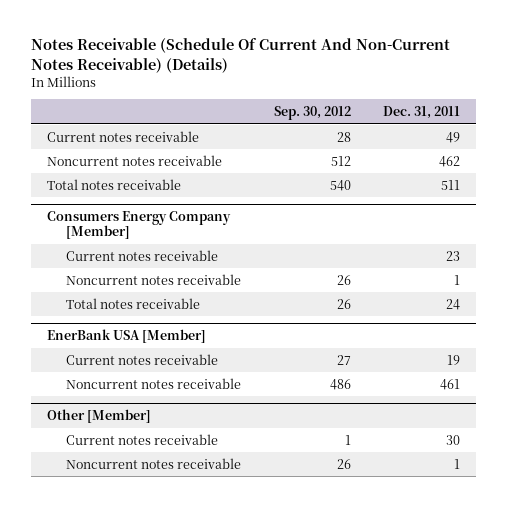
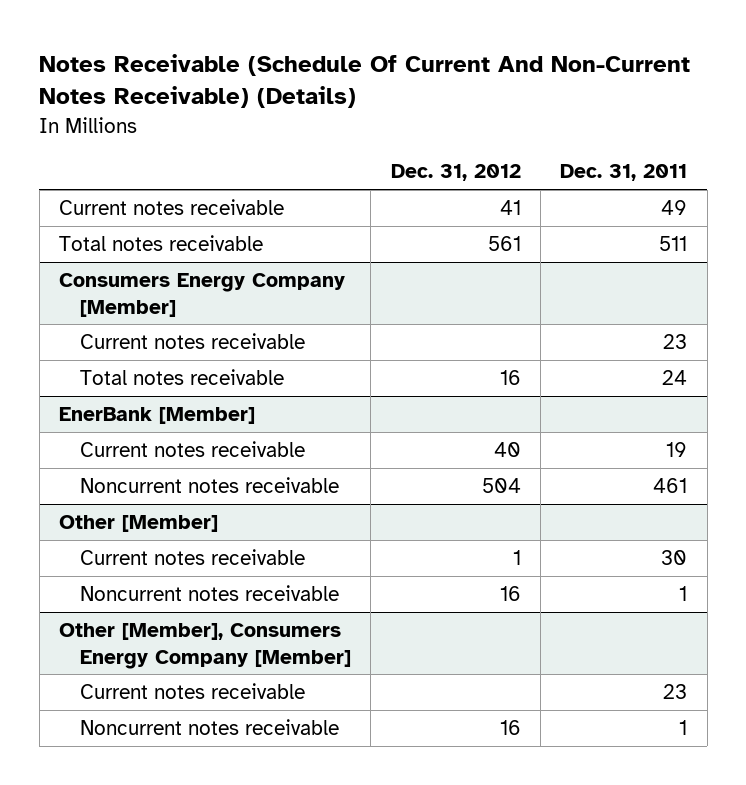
- | Sep. 30, 2012 | Dec. 31, 2011
+ | Dec. 31, 2012 | Dec. 31, 2011
- Noncurrent notes receivable | 512 | 462
@ Consumers Energy Company [Member]
- Noncurrent notes receivable | 26 | 1
- EnerBank USA [Member]
+ EnerBank [Member]
+ Other [Member], Consumers Energy Company [Member]
+ Current notes receivable | | 23
+ Noncurrent notes receivable | 16 | 1

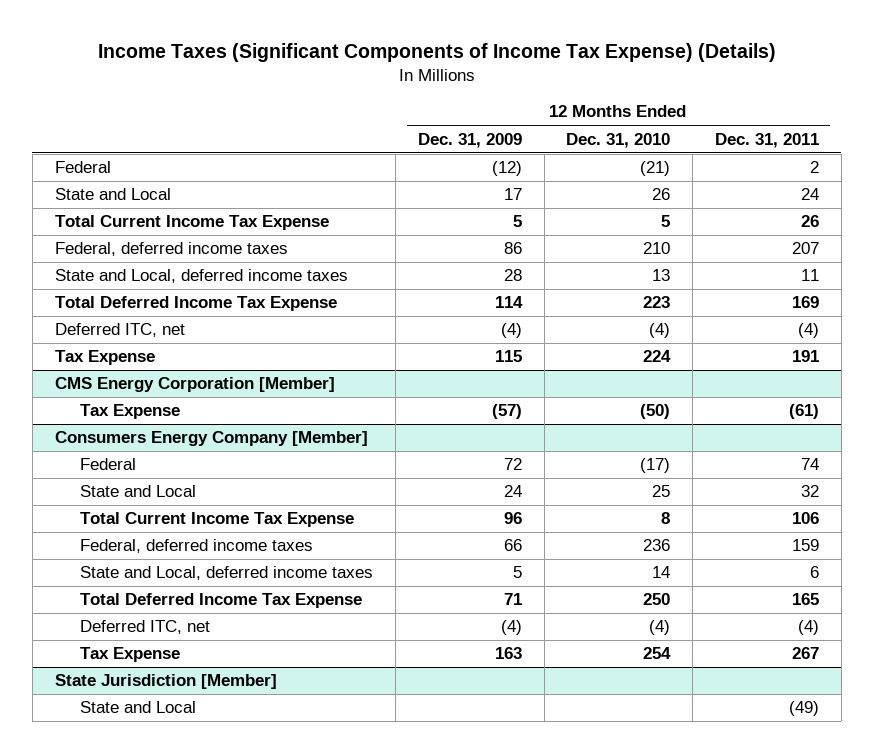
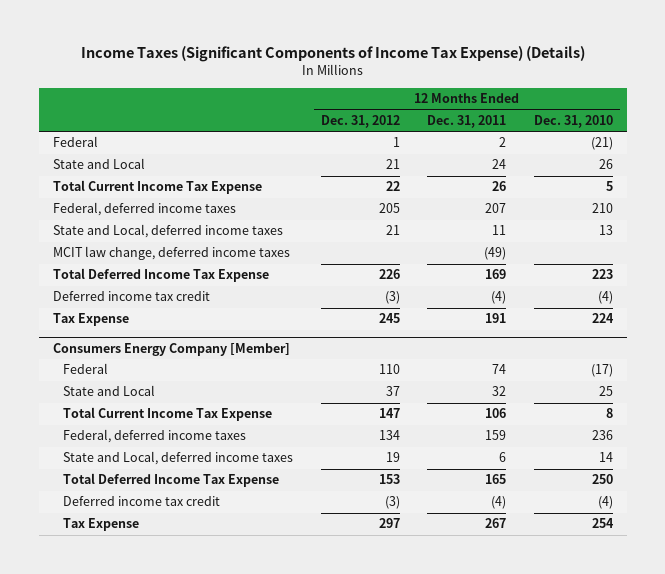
- | 12 Months Ended Dec. 31, 2009 | 12 Months Ended Dec. 31, 2010 | 12 Months Ended Dec. 31, 2011
+ | 12 Months Ended Dec. 31, 2012 | 12 Months Ended Dec. 31, 2011 | 12 Months Ended Dec. 31, 2010
+ MCIT law change, deferred income taxes | | (49) |
- Deferred ITC, net | (4) | (4) | (4)
+ Deferred income tax credit | (3) | (4) | (4)
- CMS Energy Corporation [Member]
- Tax Expense | (57) | (50) | (61)
@ Consumers Energy Company [Member]
- Deferred ITC, net | (4) | (4) | (4)
+ Deferred income tax credit | (3) | (4) | (4)
- State Jurisdiction [Member]
- State and Local | | | (49)

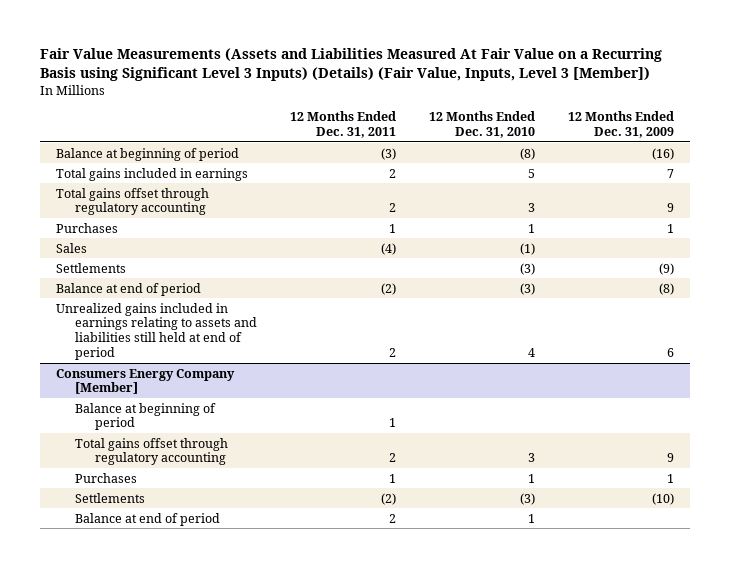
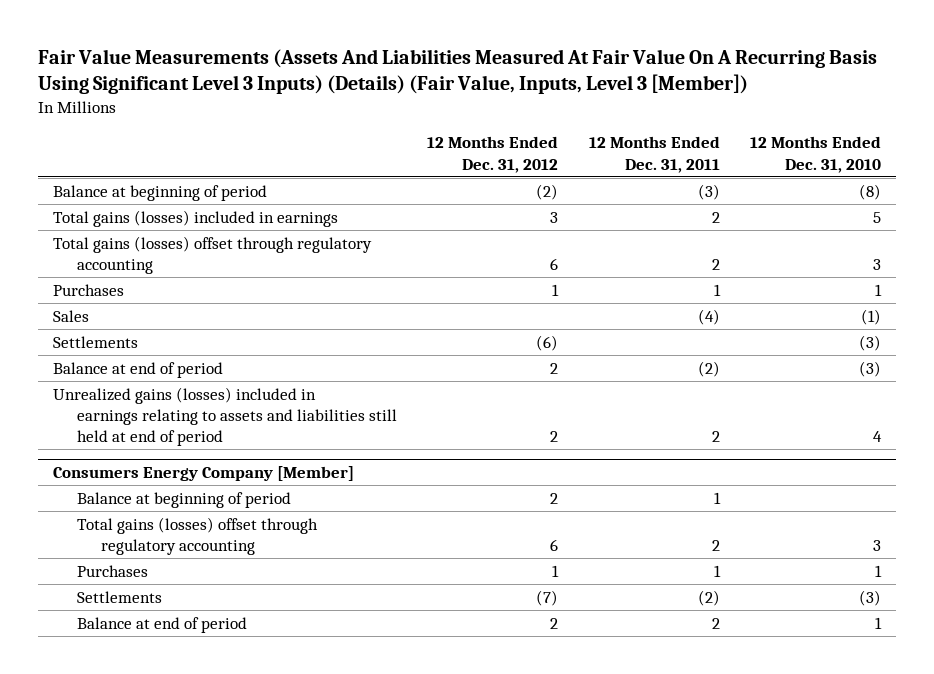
- Fair Value Measurements (Assets and Liabilities Measured At Fair Value on a Recurring Basis using Significant Level 3 Inputs) (Details) (Fair Value, Inputs, Level 3 [Member])
+ Fair Value Measurements (Assets And Liabilities Measured At Fair Value On A Recurring Basis Using Significant Level 3 Inputs) (Details) (Fair Value, Inputs, Level 3 [Member])
- | 12 Months Ended Dec. 31, 2011 | 12 Months Ended Dec. 31, 2010 | 12 Months Ended Dec. 31, 2009
+ | 12 Months Ended Dec. 31, 2012 | 12 Months Ended Dec. 31, 2011 | 12 Months Ended Dec. 31, 2010
- Total gains included in earnings | 2 | 5 | 7
- Total gains offset through regulatory accounting | 2 | 3 | 9
+ Total gains (losses) included in earnings | 3 | 2 | 5
+ Total gains (losses) offset through regulatory accounting | 6 | 2 | 3
- Unrealized gains included in earnings relating to assets and liabilities still held at end of period | 2 | 4 | 6
+ Unrealized gains (losses) included in earnings relating to assets and liabilities still held at end of period | 2 | 2 | 4
@ Consumers Energy Company [Member]
- Total gains offset through regulatory accounting | 2 | 3 | 9
+ Total gains (losses) offset through regulatory accounting | 6 | 2 | 3

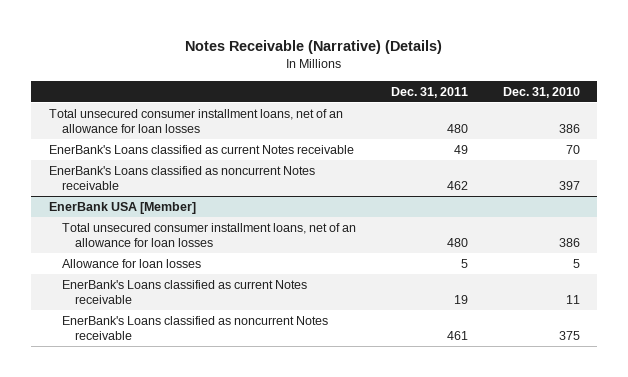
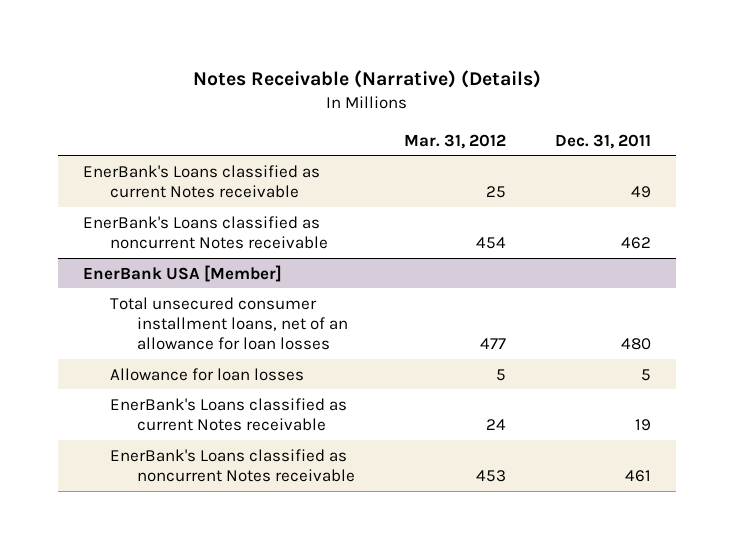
- | Dec. 31, 2011 | Dec. 31, 2010
+ | Mar. 31, 2012 | Dec. 31, 2011
- Total unsecured consumer installment loans, net of an allowance for loan losses | 480 | 386

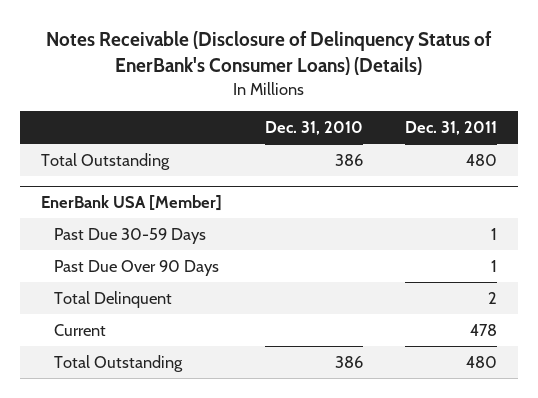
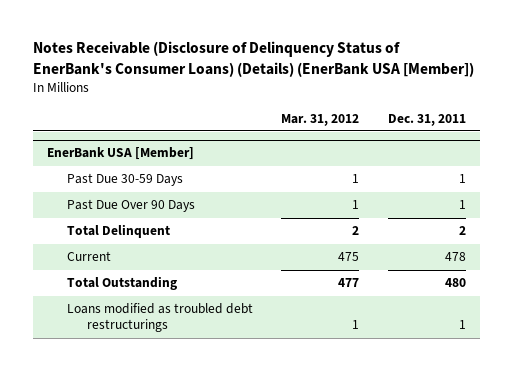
- Notes Receivable (Disclosure of Delinquency Status of EnerBank's Consumer Loans) (Details)
+ Notes Receivable (Disclosure of Delinquency Status of EnerBank's Consumer Loans) (Details) (EnerBank USA [Member])
- | Dec. 31, 2010 | Dec. 31, 2011
+ | Mar. 31, 2012 | Dec. 31, 2011
- Total Outstanding | 386 | 480
@ EnerBank USA [Member]
+ Loans modified as troubled debt restructurings | 1 | 1

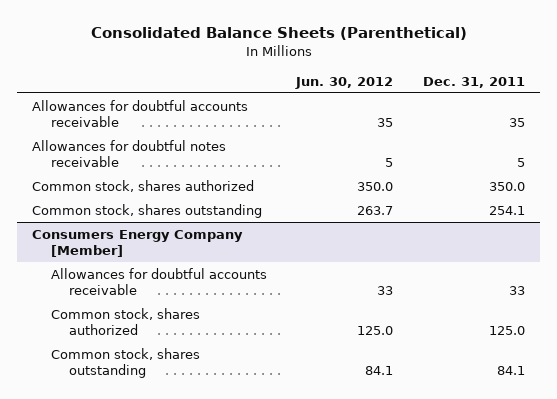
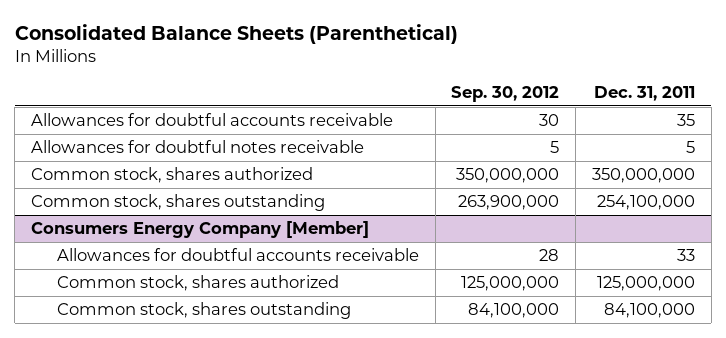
- | Jun. 30, 2012 | Dec. 31, 2011
+ | Sep. 30, 2012 | Dec. 31, 2011
- Common stock, shares authorized | 350.0 | 350.0
- Common stock, shares outstanding | 263.7 | 254.1
+ Common stock, shares authorized | 350,000,000 | 350,000,000
+ Common stock, shares outstanding | 263,900,000 | 254,100,000
@ Consumers Energy Company [Member]
- Common stock, shares authorized | 125.0 | 125.0
- Common stock, shares outstanding | 84.1 | 84.1
+ Common stock, shares authorized | 125,000,000 | 125,000,000
+ Common stock, shares outstanding | 84,100,000 | 84,100,000

